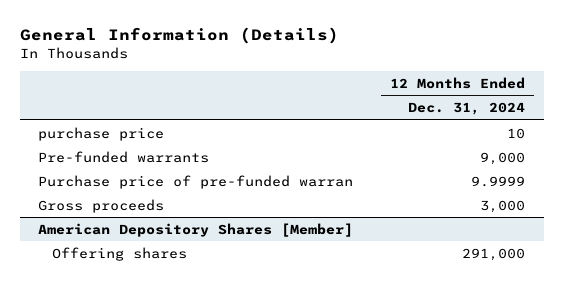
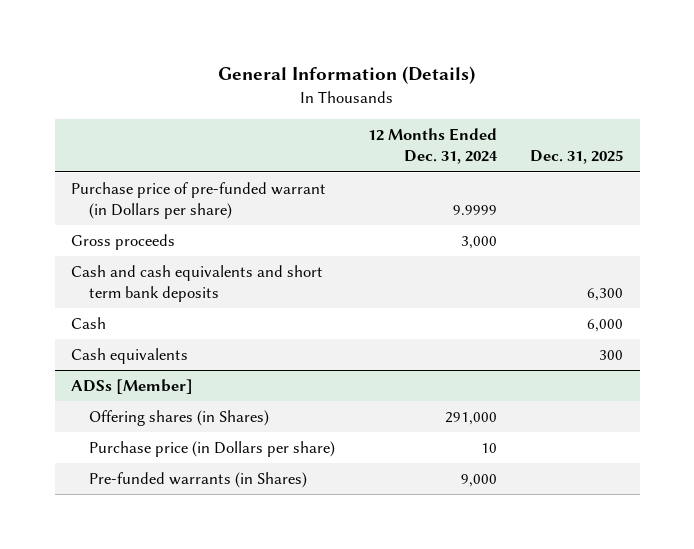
- | 12 Months Ended Dec. 31, 2024
+ | 12 Months Ended Dec. 31, 2024 | Dec. 31, 2025
- purchase price | 10
- Pre-funded warrants | 9,000
- Purchase price of pre-funded warran | 9.9999
+ Purchase price of pre-funded warrant (in Dollars per share) | 9.9999 |
- American Depository Shares [Member]
- Offering shares | 291,000
+ Cash and cash equivalents and short term bank deposits | | 6,300
+ Cash | | 6,000
+ Cash equivalents | | 300
+ ADSs [Member]
+ Offering shares (in Shares) | 291,000 |
+ Purchase price (in Dollars per share) | 10 |
+ Pre-funded warrants (in Shares) | 9,000 |

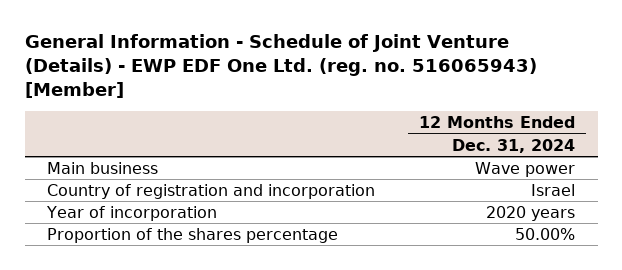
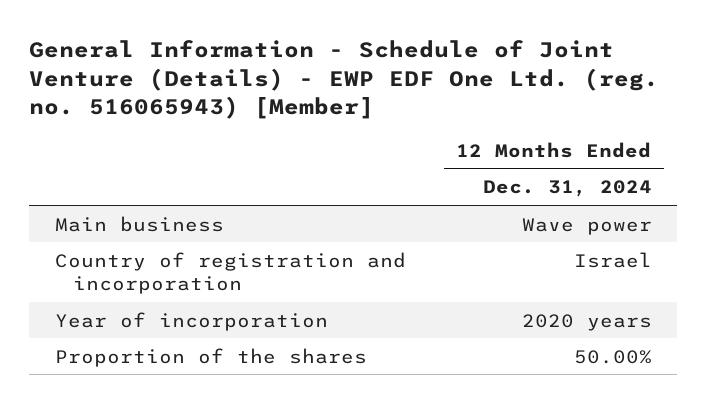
- Proportion of the shares percentage | 50.00%
+ Proportion of the shares | 50.00%

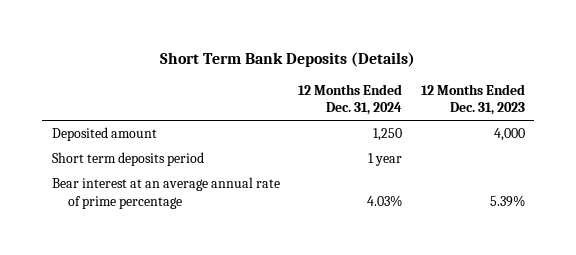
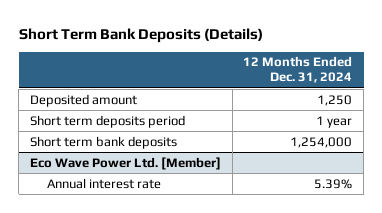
- | 12 Months Ended Dec. 31, 2024 | 12 Months Ended Dec. 31, 2023
+ | 12 Months Ended Dec. 31, 2024
- Bear interest at an average annual rate of prime percentage | 4.03% | 5.39%
+ Short term bank deposits | 1,254,000
+ Eco Wave Power Ltd. [Member]
+ Annual interest rate | 5.39%

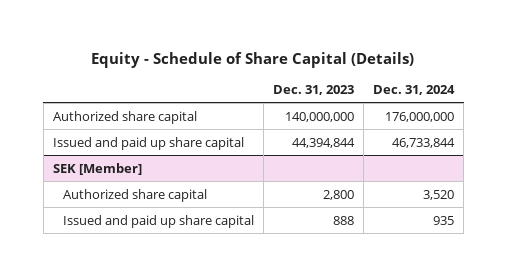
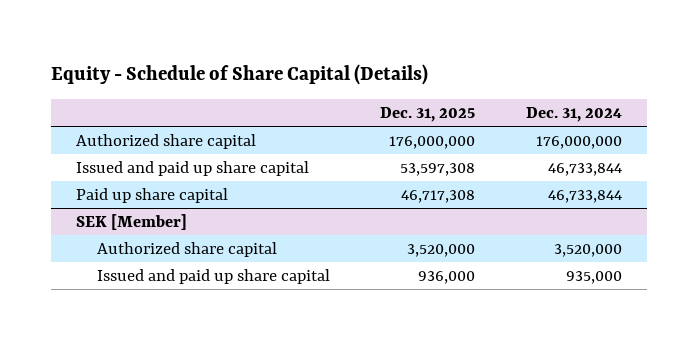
- | Dec. 31, 2023 | Dec. 31, 2024
+ | Dec. 31, 2025 | Dec. 31, 2024
+ Paid up share capital | 46,717,308 | 46,733,844
@ SEK [Member]
- Authorized share capital | 2,800 | 3,520
- Issued and paid up share capital | 888 | 935
+ Authorized share capital | 3,520,000 | 3,520,000
+ Issued and paid up share capital | 936,000 | 935,000

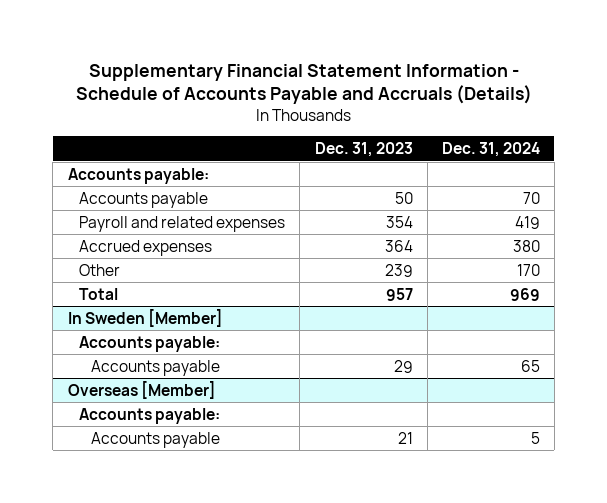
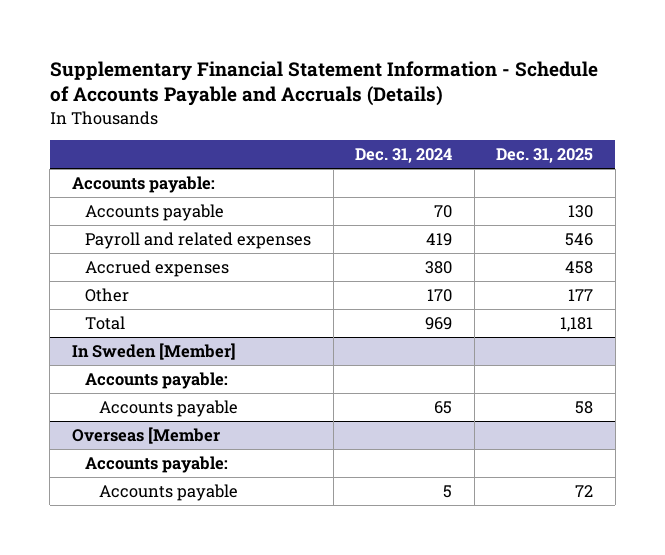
- | Dec. 31, 2023 | Dec. 31, 2024
+ | Dec. 31, 2024 | Dec. 31, 2025
- Overseas [Member]
+ Overseas [Member

